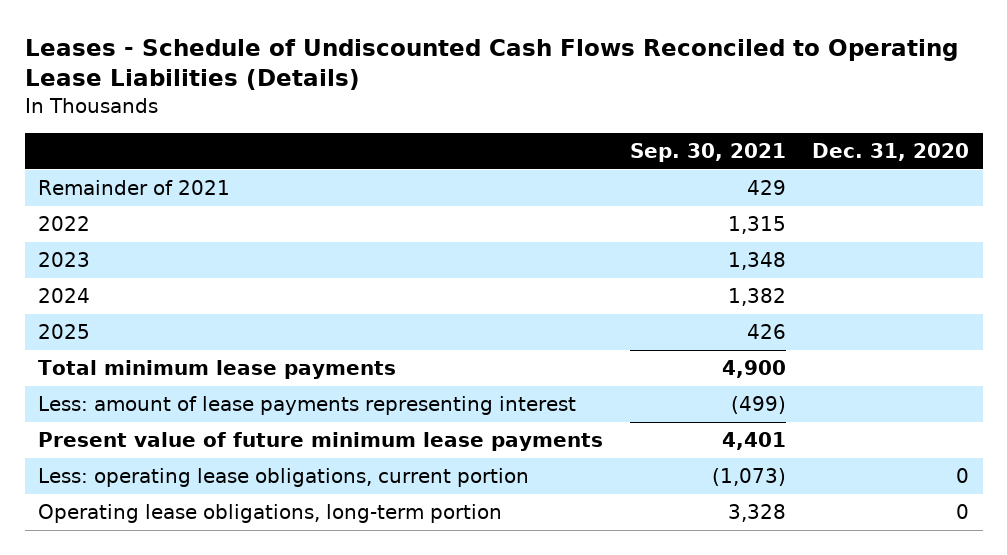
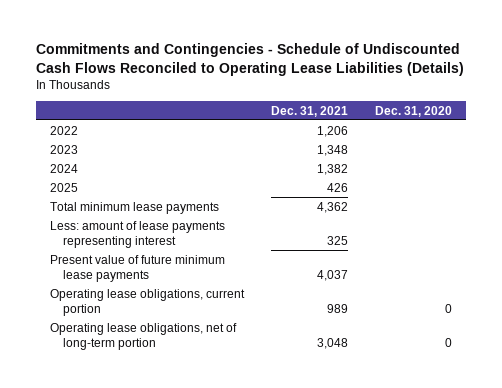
- Leases - Schedule of Undiscounted Cash Flows Reconciled to Operating Lease Liabilities (Details)
+ Commitments and Contingencies - Schedule of Undiscounted Cash Flows Reconciled to Operating Lease Liabilities (Details)
- | Sep. 30, 2021 | Dec. 31, 2020
+ | Dec. 31, 2021 | Dec. 31, 2020
- Remainder of 2021 | 429 |
- Less: operating lease obligations, current portion | (1,073) | 0
- Operating lease obligations, long-term portion | 3,328 | 0
+ Operating lease obligations, current portion | 989 | 0
+ Operating lease obligations, net of long-term portion | 3,048 | 0

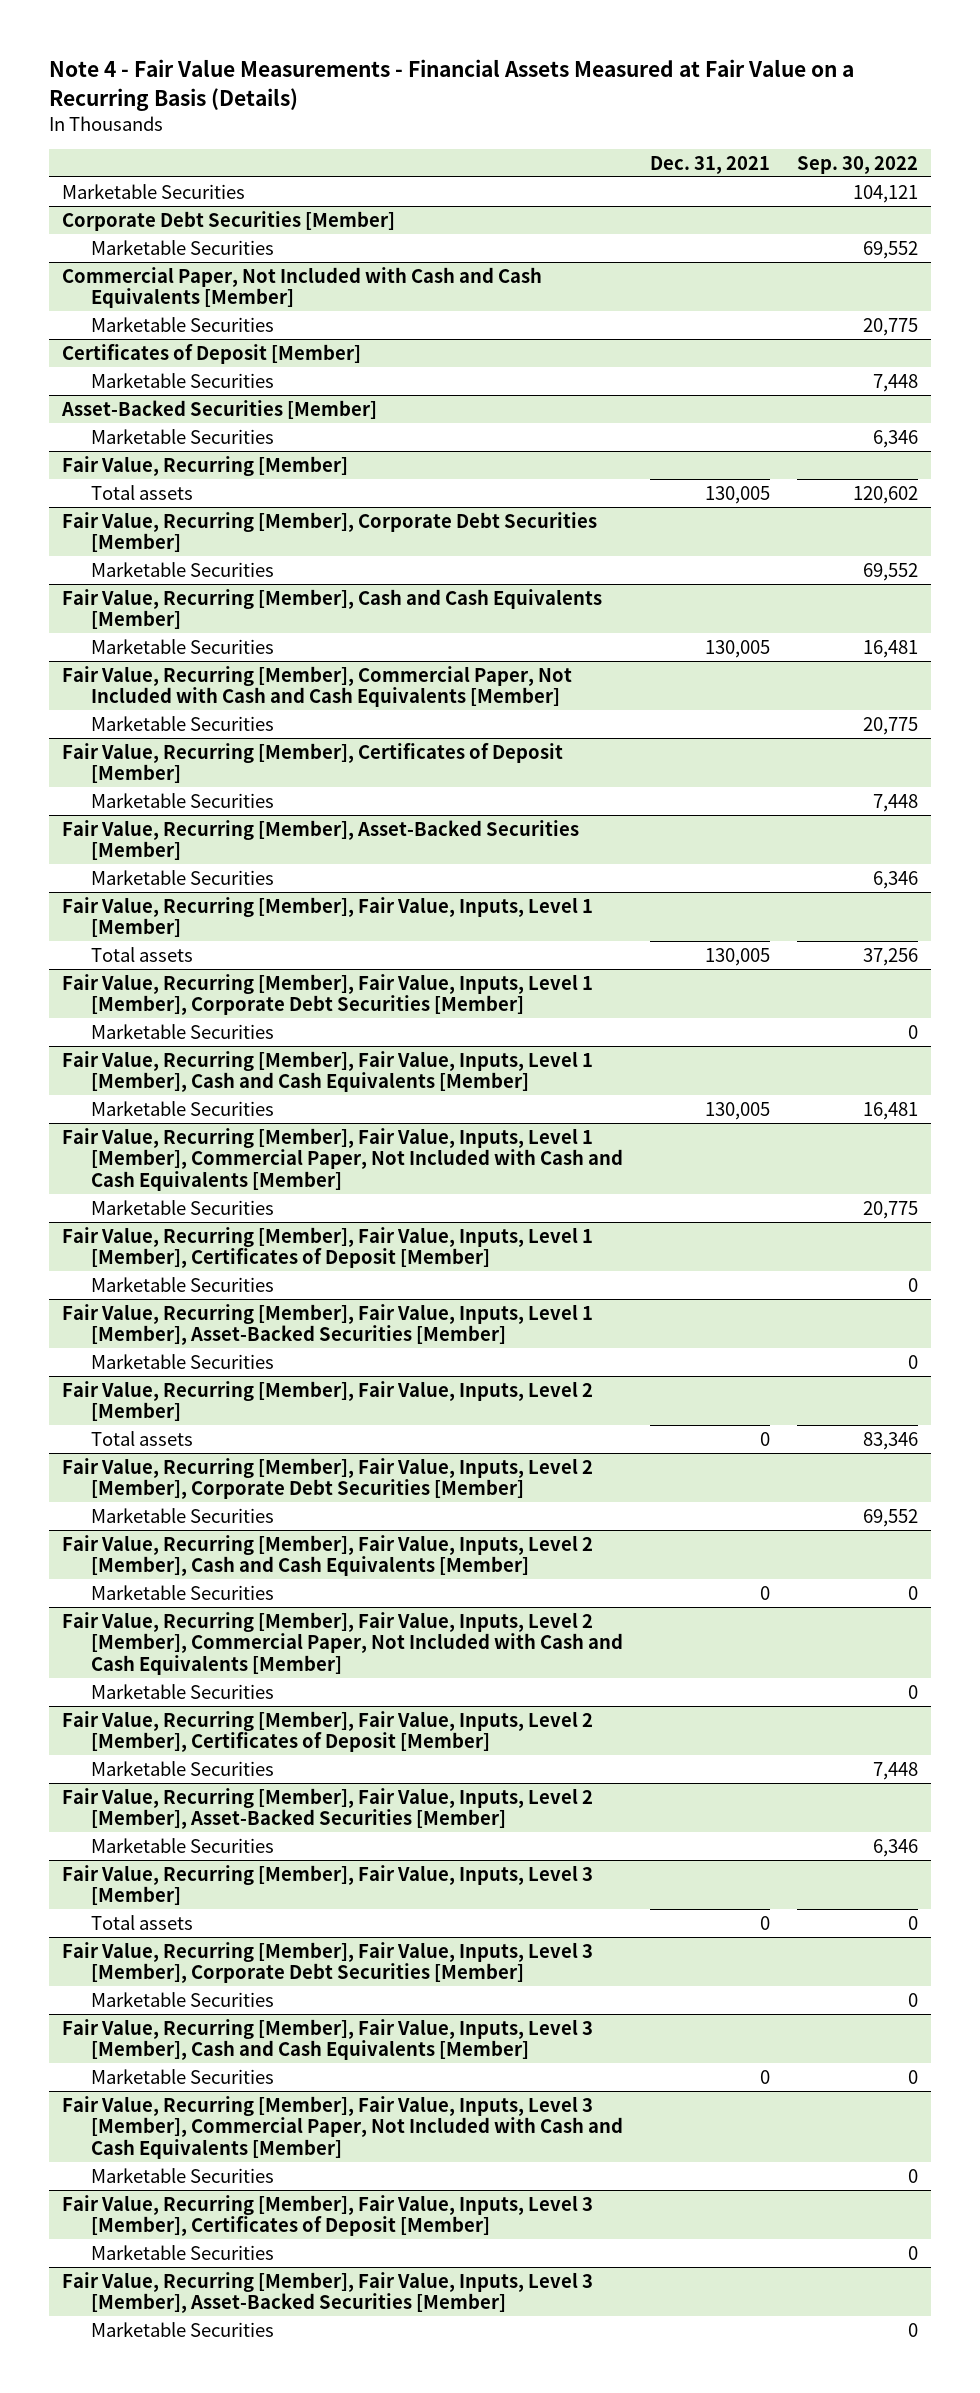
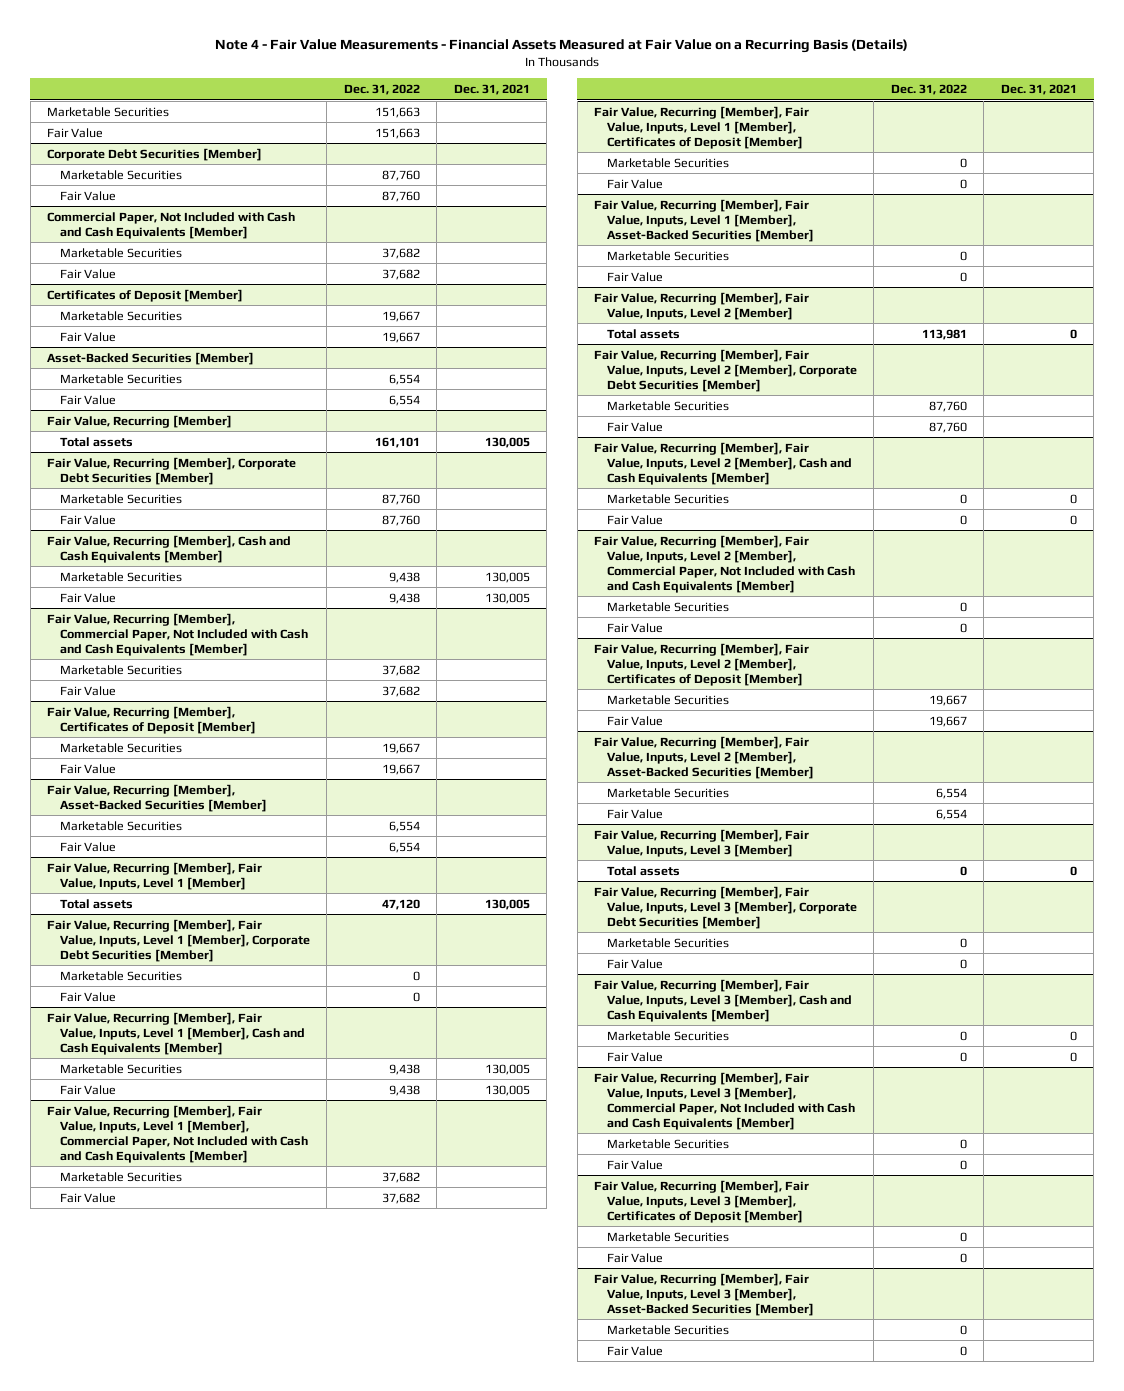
- | Dec. 31, 2021 | Sep. 30, 2022
+ | Dec. 31, 2022 | Dec. 31, 2021
+ Fair Value | 151,663 |
@ Corporate Debt Securities [Member]
+ Fair Value | 87,760 |
@ Commercial Paper, Not Included with Cash and Cash Equivalents [Member]
+ Fair Value | 37,682 |
@ Certificates of Deposit [Member]
+ Fair Value | 19,667 |
@ Asset-Backed Securities [Member]
+ Fair Value | 6,554 |
@ Fair Value, Recurring [Member], Corporate Debt Securities [Member]
+ Fair Value | 87,760 |
@ Fair Value, Recurring [Member], Cash and Cash Equivalents [Member]
+ Fair Value | 9,438 | 130,005
@ Fair Value, Recurring [Member], Commercial Paper, Not Included with Cash and Cash Equivalents [Member]
+ Fair Value | 37,682 |
@ Fair Value, Recurring [Member], Certificates of Deposit [Member]
+ Fair Value | 19,667 |
@ Fair Value, Recurring [Member], Asset-Backed Securities [Member]
+ Fair Value | 6,554 |
@ Fair Value, Recurring [Member], Fair Value, Inputs, Level 1 [Member], Corporate Debt Securities [Member]
+ Fair Value | 0 |
@ Fair Value, Recurring [Member], Fair Value, Inputs, Level 1 [Member], Cash and Cash Equivalents [Member]
+ Fair Value | 9,438 | 130,005
@ Fair Value, Recurring [Member], Fair Value, Inputs, Level 1 [Member], Commercial Paper, Not Included with Cash and Cash Equivalents [Member]
+ Fair Value | 37,682 |
@ Fair Value, Recurring [Member], Fair Value, Inputs, Level 1 [Member], Certificates of Deposit [Member]
+ Fair Value | 0 |
@ Fair Value, Recurring [Member], Fair Value, Inputs, Level 1 [Member], Asset-Backed Securities [Member]
+ Fair Value | 0 |
@ Fair Value, Recurring [Member], Fair Value, Inputs, Level 2 [Member], Corporate Debt Securities [Member]
+ Fair Value | 87,760 |
@ Fair Value, Recurring [Member], Fair Value, Inputs, Level 2 [Member], Cash and Cash Equivalents [Member]
+ Fair Value | 0 | 0
@ Fair Value, Recurring [Member], Fair Value, Inputs, Level 2 [Member], Commercial Paper, Not Included with Cash and Cash Equivalents [Member]
+ Fair Value | 0 |
@ Fair Value, Recurring [Member], Fair Value, Inputs, Level 2 [Member], Certificates of Deposit [Member]
+ Fair Value | 19,667 |
@ Fair Value, Recurring [Member], Fair Value, Inputs, Level 2 [Member], Asset-Backed Securities [Member]
+ Fair Value | 6,554 |
@ Fair Value, Recurring [Member], Fair Value, Inputs, Level 3 [Member], Corporate Debt Securities [Member]
+ Fair Value | 0 |
@ Fair Value, Recurring [Member], Fair Value, Inputs, Level 3 [Member], Cash and Cash Equivalents [Member]
+ Fair Value | 0 | 0
@ Fair Value, Recurring [Member], Fair Value, Inputs, Level 3 [Member], Commercial Paper, Not Included with Cash and Cash Equivalents [Member]
+ Fair Value | 0 |
@ Fair Value, Recurring [Member], Fair Value, Inputs, Level 3 [Member], Certificates of Deposit [Member]
+ Fair Value | 0 |
@ Fair Value, Recurring [Member], Fair Value, Inputs, Level 3 [Member], Asset-Backed Securities [Member]
+ Fair Value | 0 |

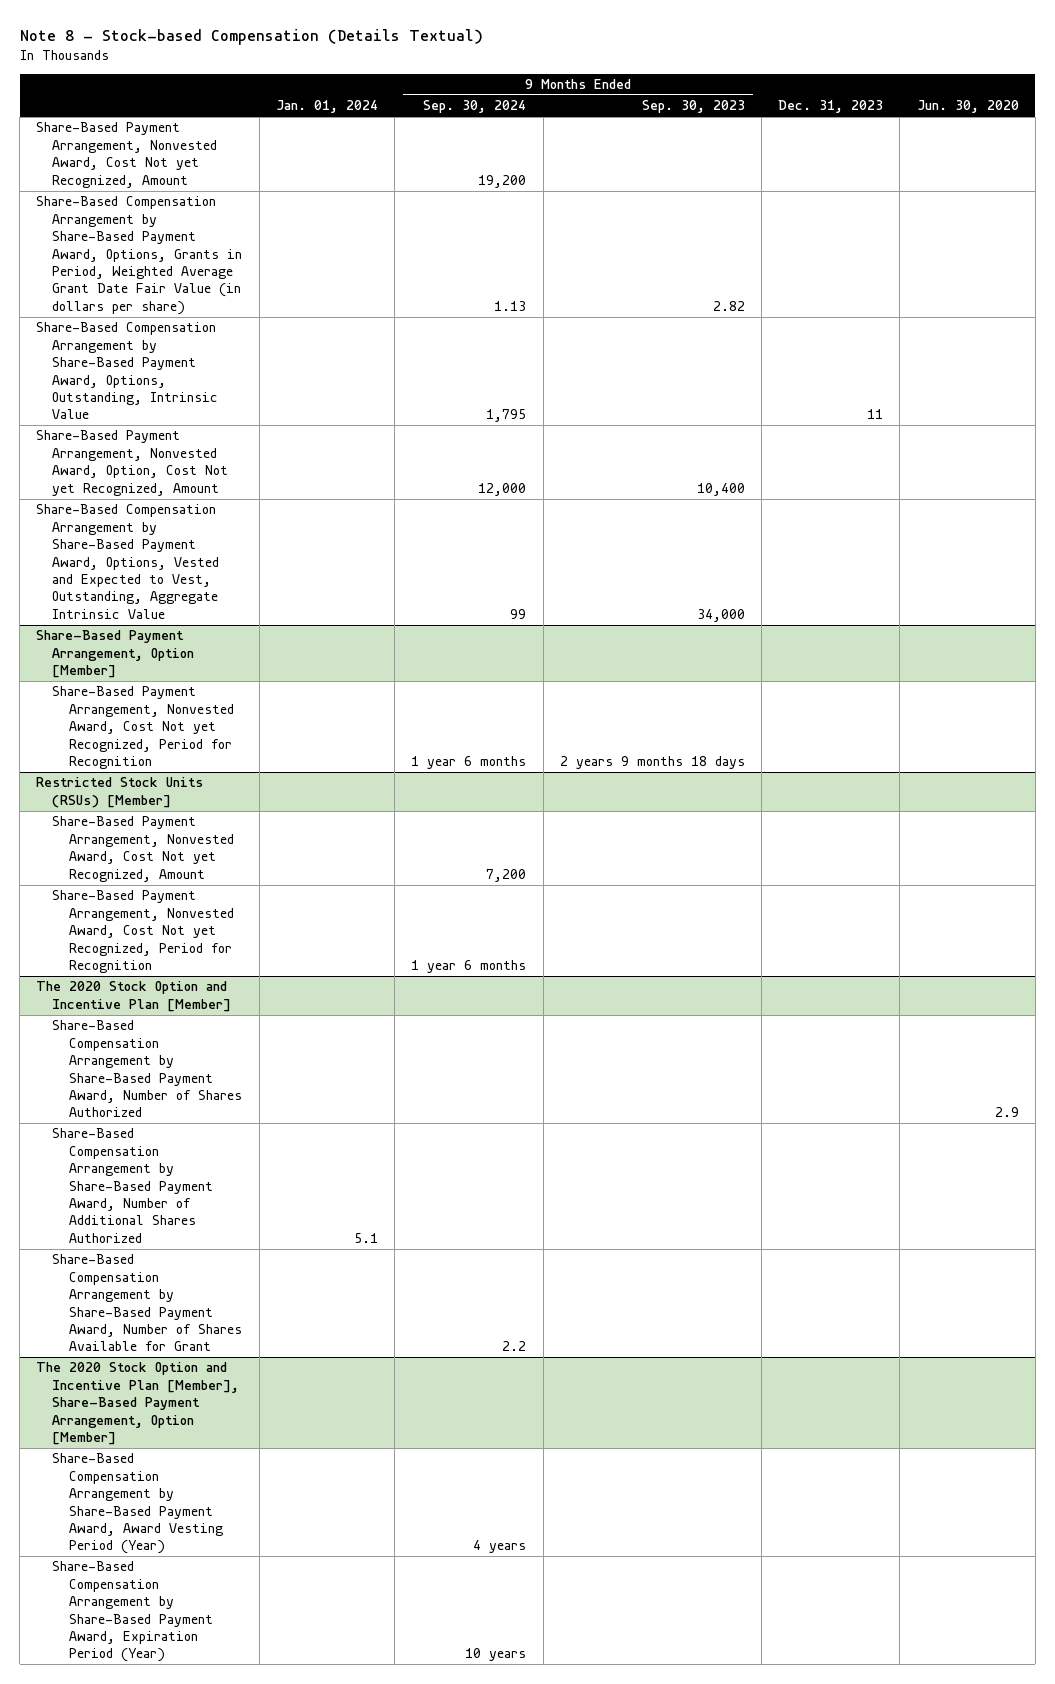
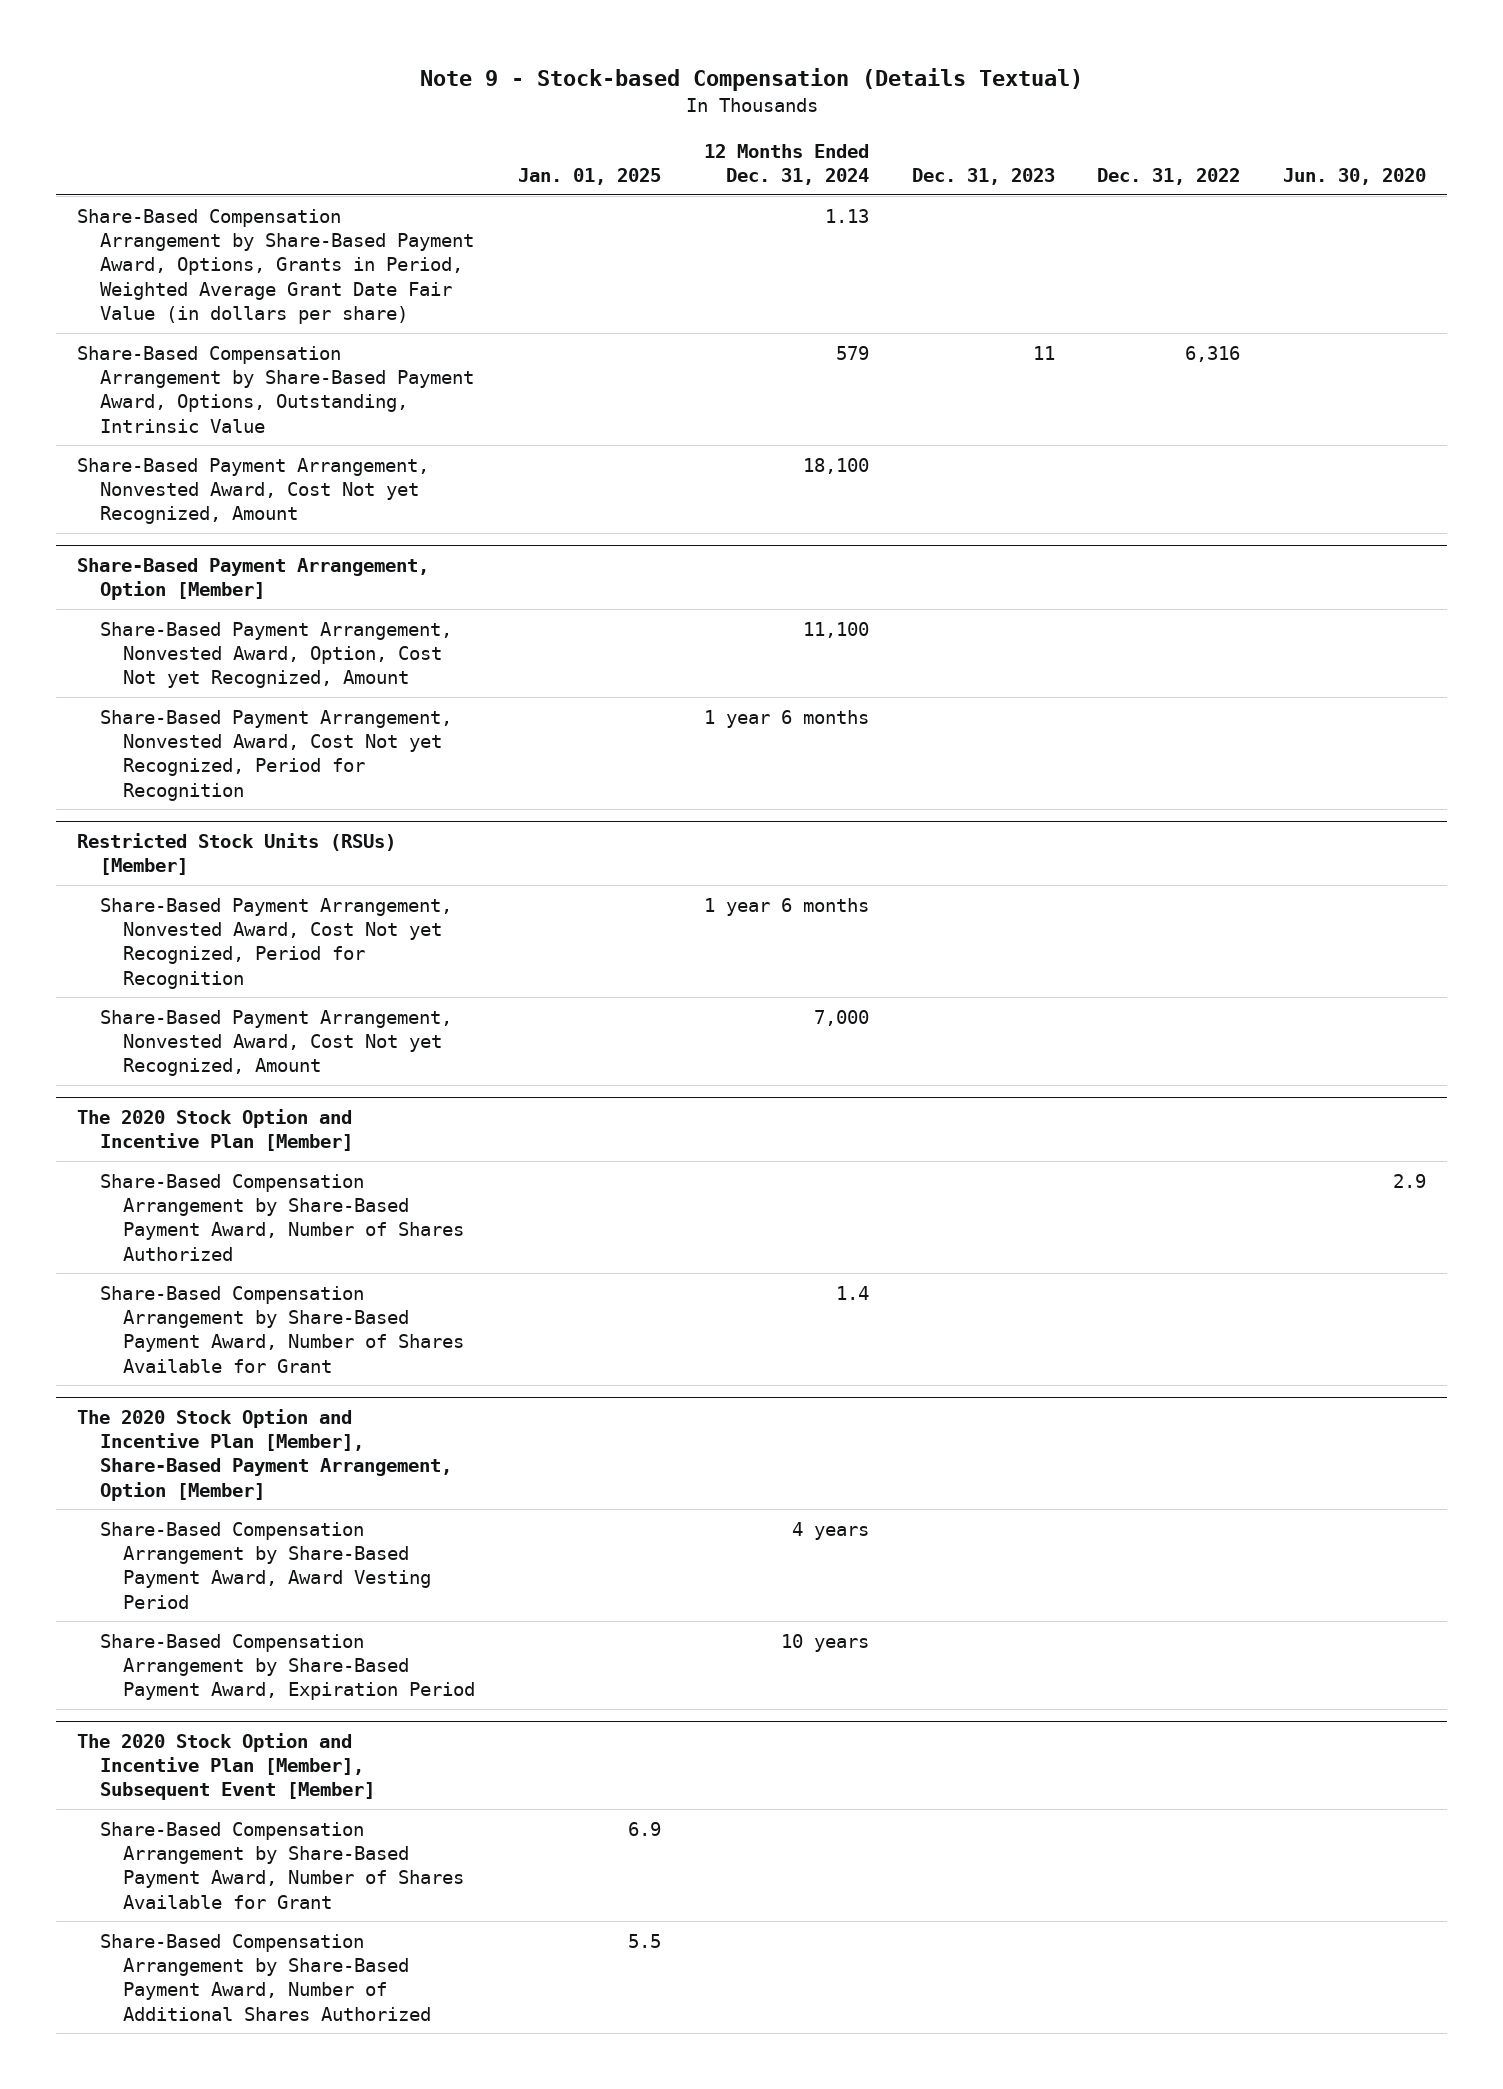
- Note 8 - Stock-based Compensation (Details Textual)
+ Note 9 - Stock-based Compensation (Details Textual)
- | Jan. 01, 2024 | 9 Months Ended Sep. 30, 2024 | 9 Months Ended Sep. 30, 2023 | Dec. 31, 2023 | Jun. 30, 2020
+ | Jan. 01, 2025 | 12 Months Ended Dec. 31, 2024 | Dec. 31, 2023 | Dec. 31, 2022 | Jun. 30, 2020
- Share-Based Payment Arrangement, Nonvested Award, Option, Cost Not yet Recognized, Amount | | 12,000 | 10,400 | |
- Share-Based Compensation Arrangement by Share-Based Payment Award, Options, Vested and Expected to Vest, Outstanding, Aggregate Intrinsic Value | | 99 | 34,000 | |
moved down: Share-Based Payment Arrangement, Nonvested Award, Cost Not yet Recognized, Amount | | 18,100 | | |
@ Share-Based Payment Arrangement, Option [Member]
+ Share-Based Payment Arrangement, Nonvested Award, Option, Cost Not yet Recognized, Amount | | 11,100 | | |
@ Restricted Stock Units (RSUs) [Member]
moved down: Share-Based Payment Arrangement, Nonvested Award, Cost Not yet Recognized, Amount | | 7,000 | | |
@ The 2020 Stock Option and Incentive Plan [Member]
- Share-Based Compensation Arrangement by Share-Based Payment Award, Number of Additional Shares Authorized | 5.1 | | | |
@ The 2020 Stock Option and Incentive Plan [Member], Share-Based Payment Arrangement, Option [Member]
- Share-Based Compensation Arrangement by Share-Based Payment Award, Award Vesting Period (Year) | | 4 years | | |
- Share-Based Compensation Arrangement by Share-Based Payment Award, Expiration Period (Year) | | 10 years | | |
+ Share-Based Compensation Arrangement by Share-Based Payment Award, Award Vesting Period | | 4 years | | |
+ Share-Based Compensation Arrangement by Share-Based Payment Award, Expiration Period | | 10 years | | |
+ The 2020 Stock Option and Incentive Plan [Member], Subsequent Event [Member]
+ Share-Based Compensation Arrangement by Share-Based Payment Award, Number of Shares Available for Grant | 6.9 | | | |
+ Share-Based Compensation Arrangement by Share-Based Payment Award, Number of Additional Shares Authorized | 5.5 | | | |

